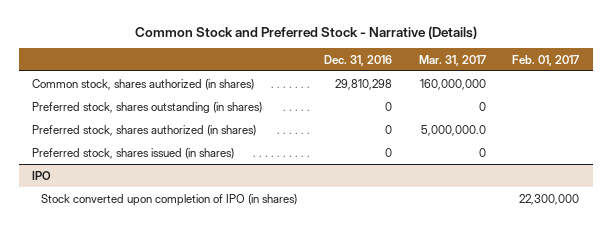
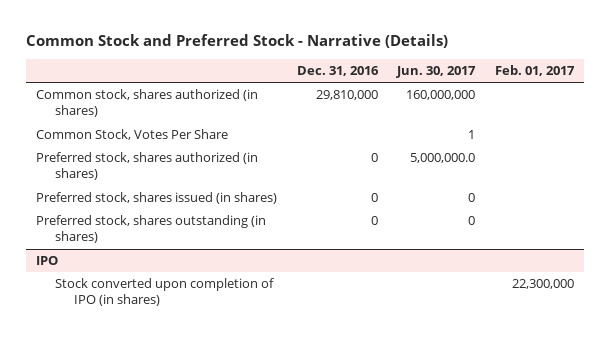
- | Dec. 31, 2016 | Mar. 31, 2017 | Feb. 01, 2017
+ | Dec. 31, 2016 | Jun. 30, 2017 | Feb. 01, 2017
- Common stock, shares authorized (in shares) | 29,810,298 | 160,000,000 |
+ Common stock, shares authorized (in shares) | 29,810,000 | 160,000,000 |
+ Common Stock, Votes Per Share | | 1 |
moved down: Preferred stock, shares outstanding (in shares) | 0 | 0 |

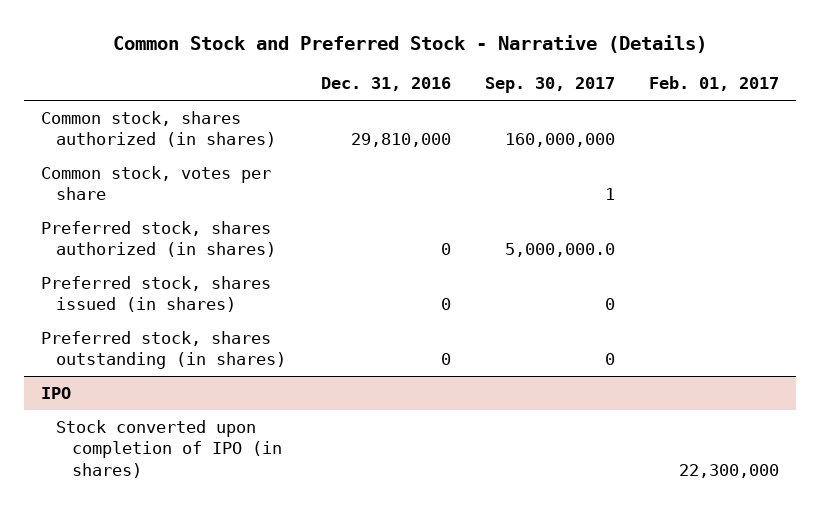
- | Dec. 31, 2016 | Jun. 30, 2017 | Feb. 01, 2017
+ | Dec. 31, 2016 | Sep. 30, 2017 | Feb. 01, 2017
- Common Stock, Votes Per Share | | 1 |
+ Common stock, votes per share | | 1 |

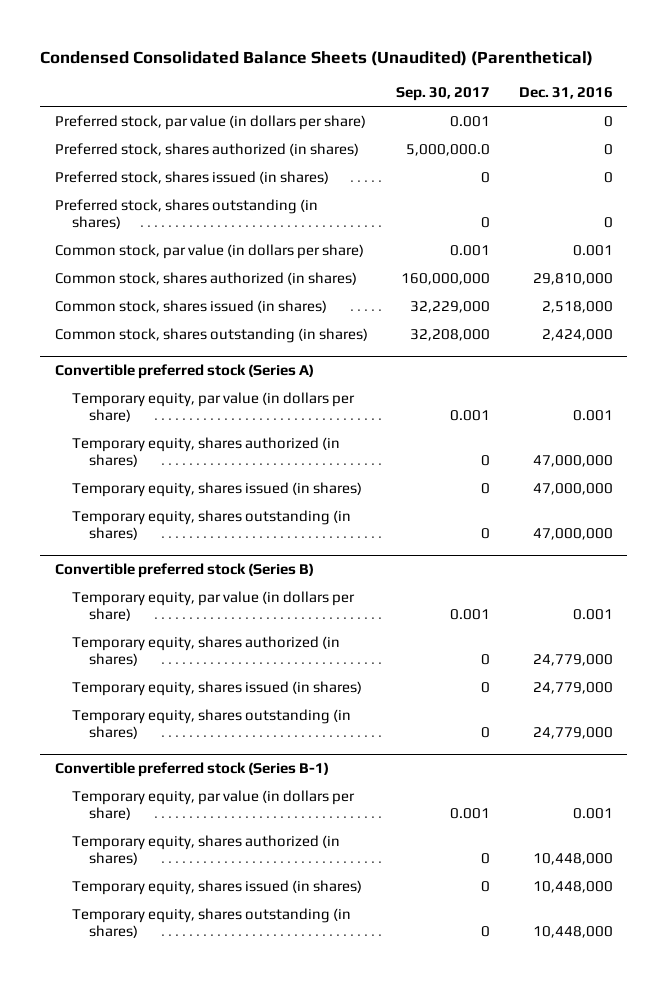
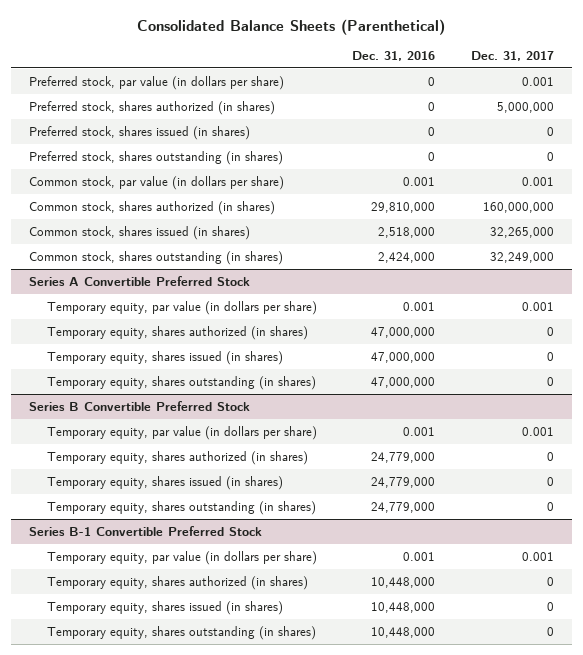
- Condensed Consolidated Balance Sheets (Unaudited) (Parenthetical)
+ Consolidated Balance Sheets (Parenthetical)
- | Sep. 30, 2017 | Dec. 31, 2016
+ | Dec. 31, 2016 | Dec. 31, 2017
- Convertible preferred stock (Series A)
+ Series A Convertible Preferred Stock
- Convertible preferred stock (Series B)
+ Series B Convertible Preferred Stock
- Convertible preferred stock (Series B-1)
+ Series B-1 Convertible Preferred Stock

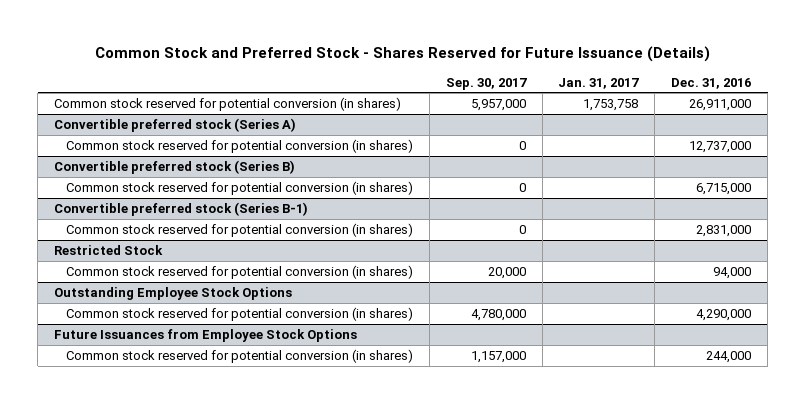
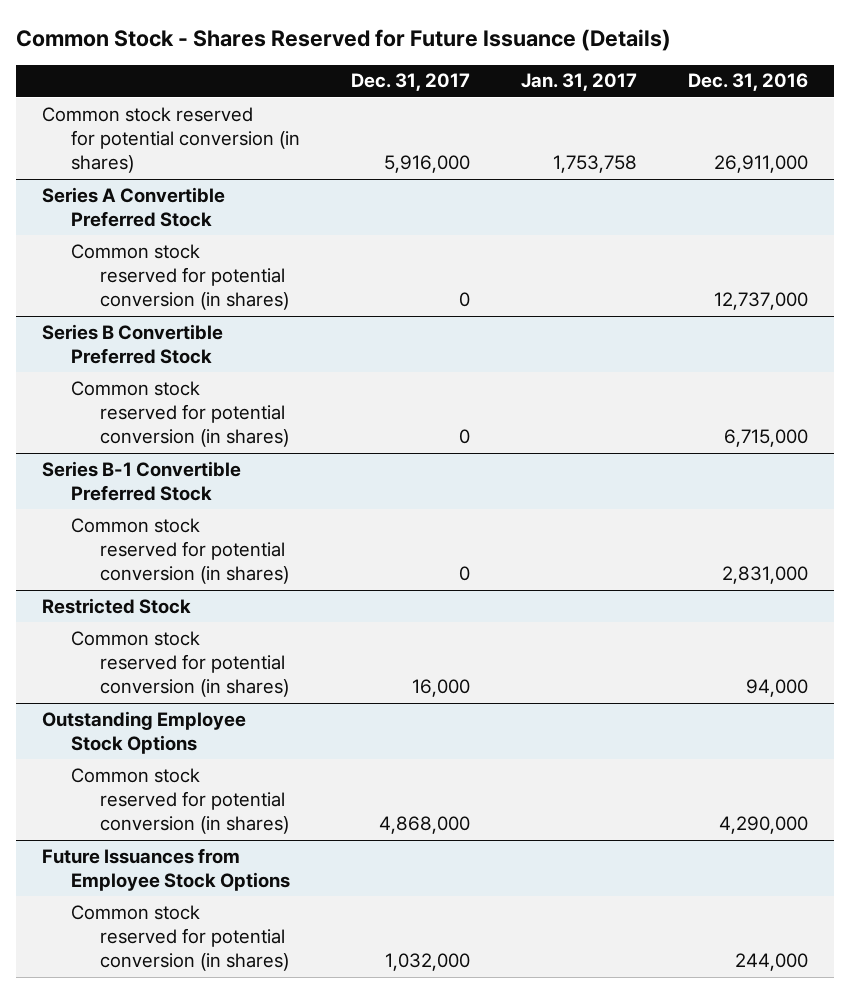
- Common Stock and Preferred Stock - Shares Reserved for Future Issuance (Details)
+ Common Stock - Shares Reserved for Future Issuance (Details)
- | Sep. 30, 2017 | Jan. 31, 2017 | Dec. 31, 2016
+ | Dec. 31, 2017 | Jan. 31, 2017 | Dec. 31, 2016
- Convertible preferred stock (Series A)
+ Series A Convertible Preferred Stock
- Convertible preferred stock (Series B)
+ Series B Convertible Preferred Stock
- Convertible preferred stock (Series B-1)
+ Series B-1 Convertible Preferred Stock

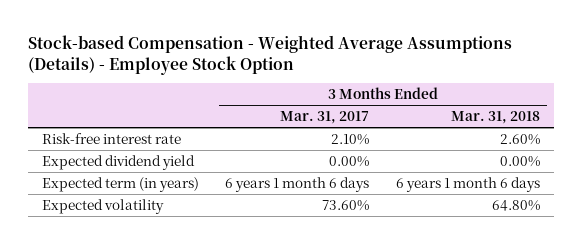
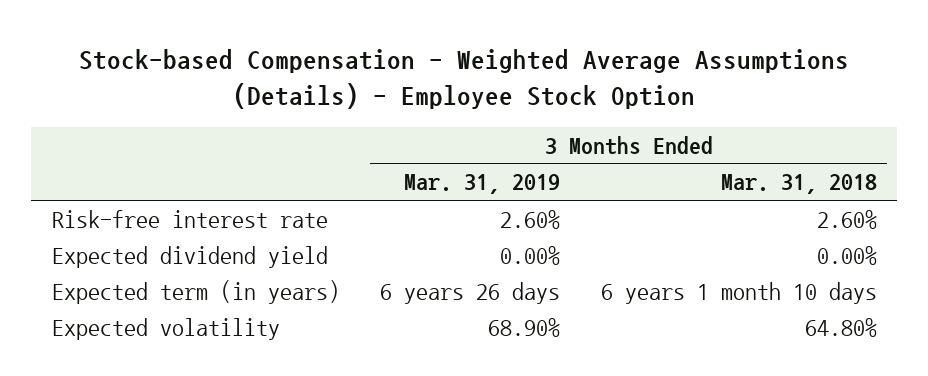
- | 3 Months Ended Mar. 31, 2017 | 3 Months Ended Mar. 31, 2018
+ | 3 Months Ended Mar. 31, 2019 | 3 Months Ended Mar. 31, 2018
- Expected term (in years) | 6 years 1 month 6 days | 6 years 1 month 6 days
+ Expected term (in years) | 6 years 26 days | 6 years 1 month 10 days

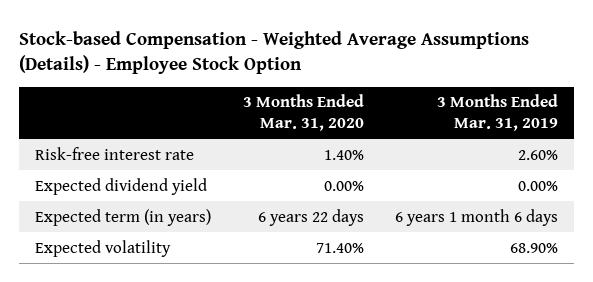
- | 3 Months Ended Mar. 31, 2019 | 3 Months Ended Mar. 31, 2018
+ | 3 Months Ended Mar. 31, 2020 | 3 Months Ended Mar. 31, 2019
- Expected term (in years) | 6 years 26 days | 6 years 1 month 10 days
+ Expected term (in years) | 6 years 22 days | 6 years 1 month 6 days

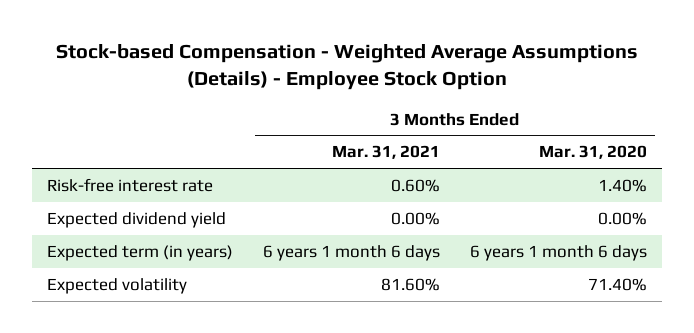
- | 3 Months Ended Mar. 31, 2020 | 3 Months Ended Mar. 31, 2019
+ | 3 Months Ended Mar. 31, 2021 | 3 Months Ended Mar. 31, 2020
- Expected term (in years) | 6 years 22 days | 6 years 1 month 6 days
+ Expected term (in years) | 6 years 1 month 6 days | 6 years 1 month 6 days

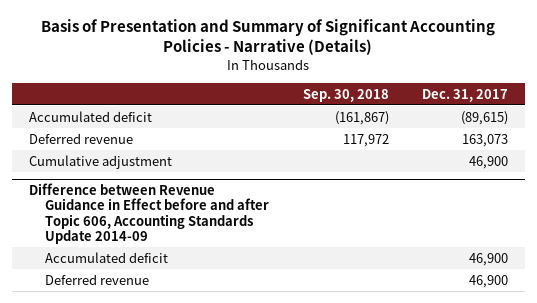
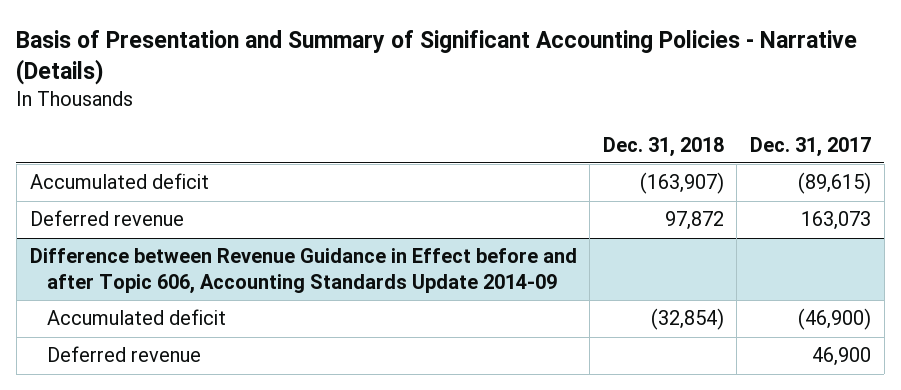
- | Sep. 30, 2018 | Dec. 31, 2017
+ | Dec. 31, 2018 | Dec. 31, 2017
- Cumulative adjustment | | 46,900
@ Difference between Revenue Guidance in Effect before and after Topic 606, Accounting Standards Update 2014-09
- Accumulated deficit | | 46,900
+ Accumulated deficit | (32,854) | (46,900)

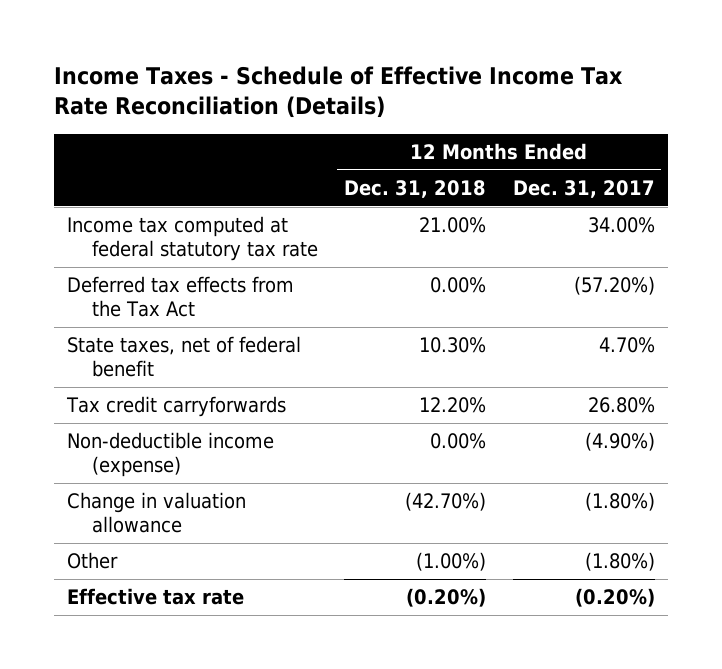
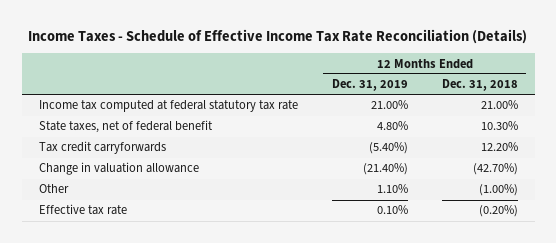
- | 12 Months Ended Dec. 31, 2018 | 12 Months Ended Dec. 31, 2017
+ | 12 Months Ended Dec. 31, 2019 | 12 Months Ended Dec. 31, 2018
- Deferred tax effects from the Tax Act | 0.00% | (57.20%)
- Non-deductible income (expense) | 0.00% | (4.90%)

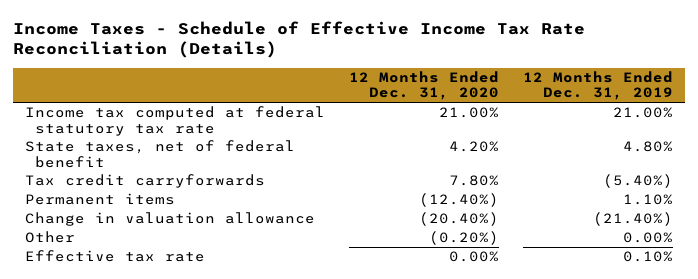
- | 12 Months Ended Dec. 31, 2019 | 12 Months Ended Dec. 31, 2018
+ | 12 Months Ended Dec. 31, 2020 | 12 Months Ended Dec. 31, 2019
+ Permanent items | (12.40%) | 1.10%
- Other | 1.10% | (1.00%)
+ Other | (0.20%) | 0.00%

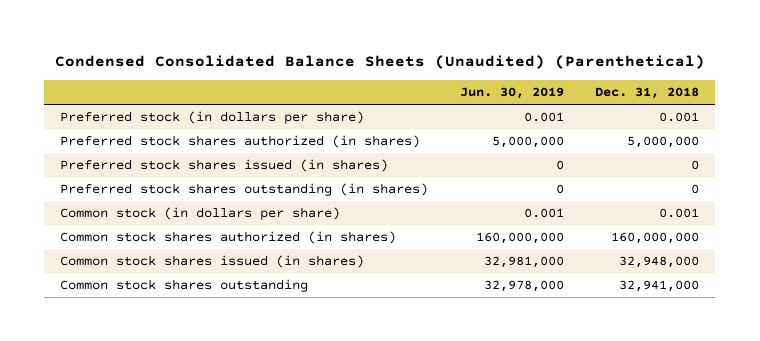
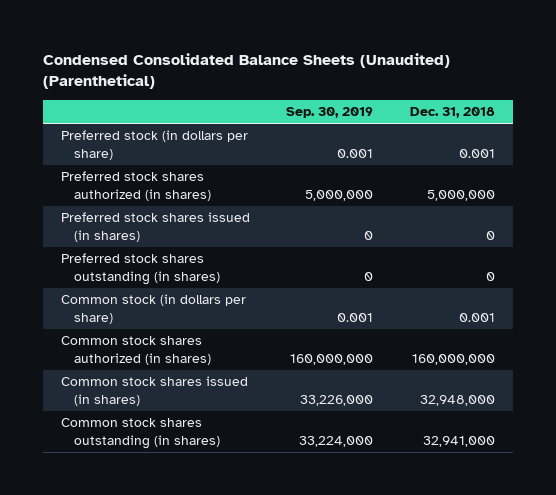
- | Jun. 30, 2019 | Dec. 31, 2018
+ | Sep. 30, 2019 | Dec. 31, 2018
- Common stock shares outstanding | 32,978,000 | 32,941,000
+ Common stock shares outstanding (in shares) | 33,224,000 | 32,941,000

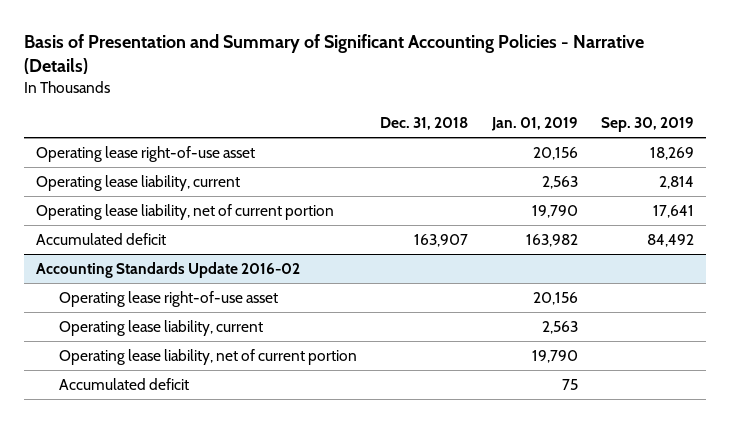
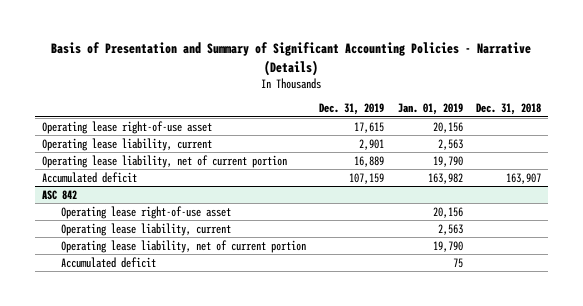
- | Dec. 31, 2018 | Jan. 01, 2019 | Sep. 30, 2019
+ | Dec. 31, 2019 | Jan. 01, 2019 | Dec. 31, 2018
- Accounting Standards Update 2016-02
+ ASC 842

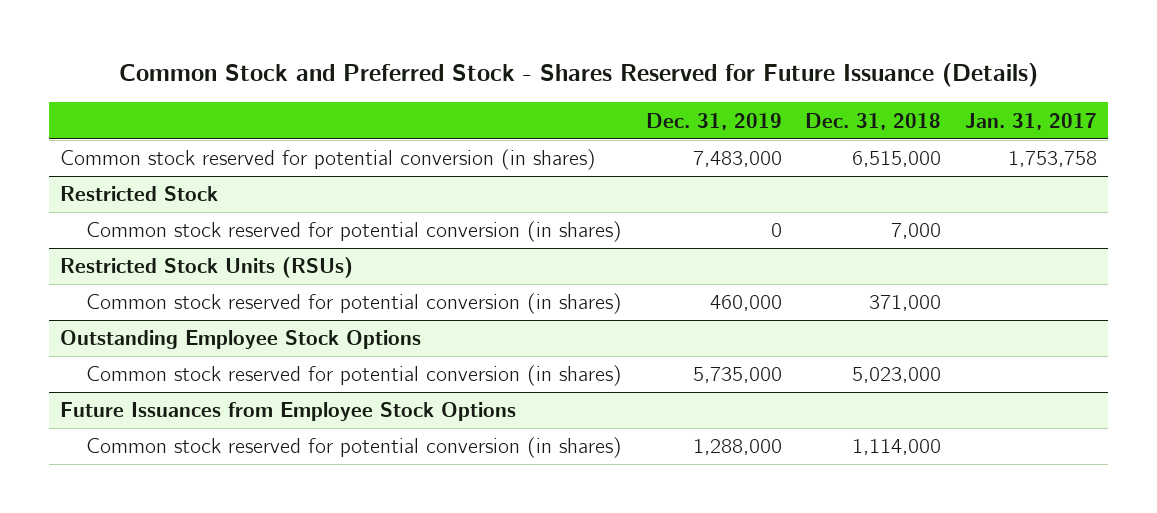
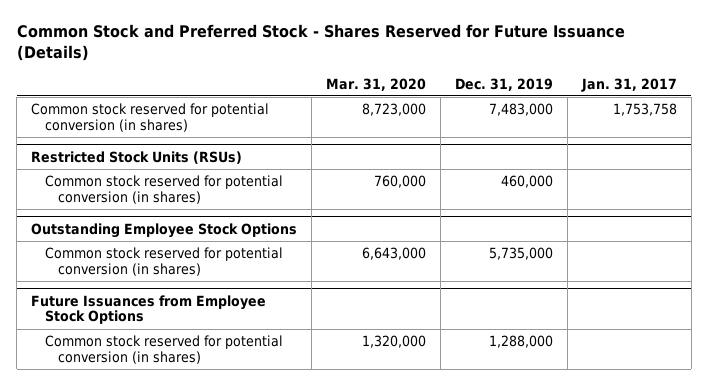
- | Dec. 31, 2019 | Dec. 31, 2018 | Jan. 31, 2017
+ | Mar. 31, 2020 | Dec. 31, 2019 | Jan. 31, 2017
- Restricted Stock
- Common stock reserved for potential conversion (in shares) | 0 | 7,000 |

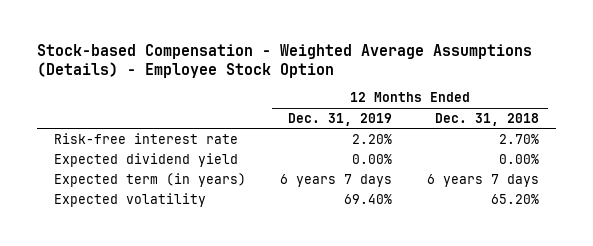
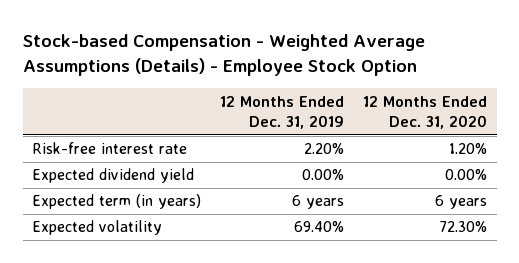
- | 12 Months Ended Dec. 31, 2019 | 12 Months Ended Dec. 31, 2018
+ | 12 Months Ended Dec. 31, 2019 | 12 Months Ended Dec. 31, 2020
- Expected term (in years) | 6 years 7 days | 6 years 7 days
+ Expected term (in years) | 6 years | 6 years

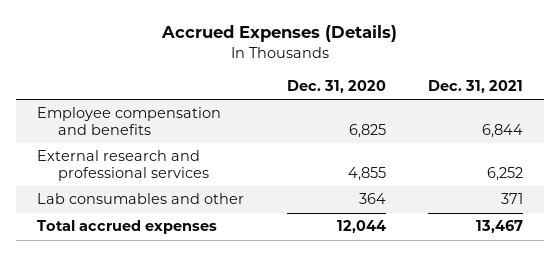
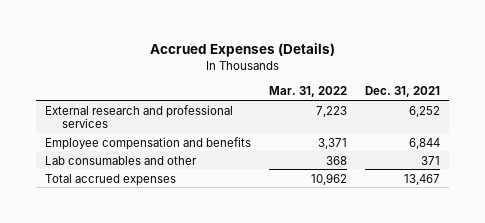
- | Dec. 31, 2020 | Dec. 31, 2021
+ | Mar. 31, 2022 | Dec. 31, 2021
moved down: Employee compensation and benefits | 3,371 | 6,844

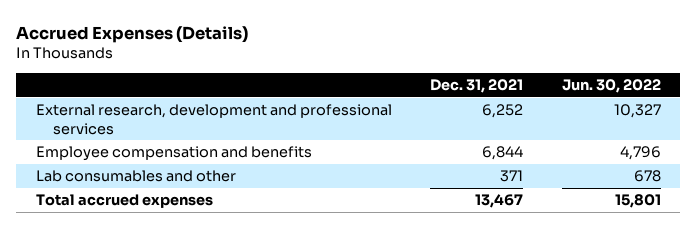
- | Mar. 31, 2022 | Dec. 31, 2021
+ | Dec. 31, 2021 | Jun. 30, 2022
- External research and professional services | 7,223 | 6,252
+ External research, development and professional services | 6,252 | 10,327

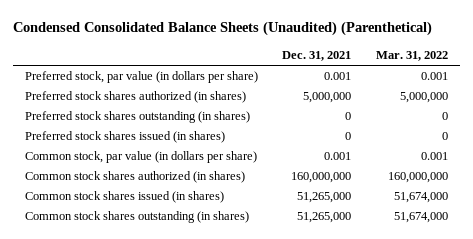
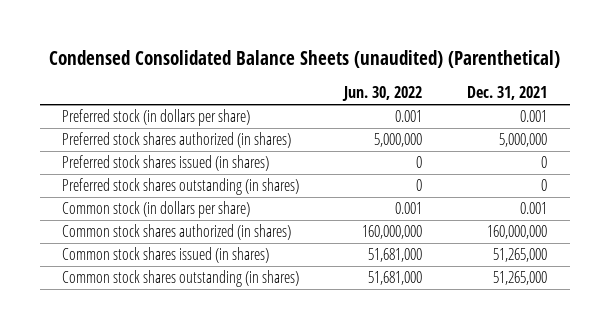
- Condensed Consolidated Balance Sheets (Unaudited) (Parenthetical)
+ Condensed Consolidated Balance Sheets (unaudited) (Parenthetical)
- | Dec. 31, 2021 | Mar. 31, 2022
+ | Jun. 30, 2022 | Dec. 31, 2021
- Preferred stock, par value (in dollars per share) | 0.001 | 0.001
+ Preferred stock (in dollars per share) | 0.001 | 0.001
- Common stock, par value (in dollars per share) | 0.001 | 0.001
moved down: Preferred stock shares outstanding (in shares) | 0 | 0
+ Common stock (in dollars per share) | 0.001 | 0.001

